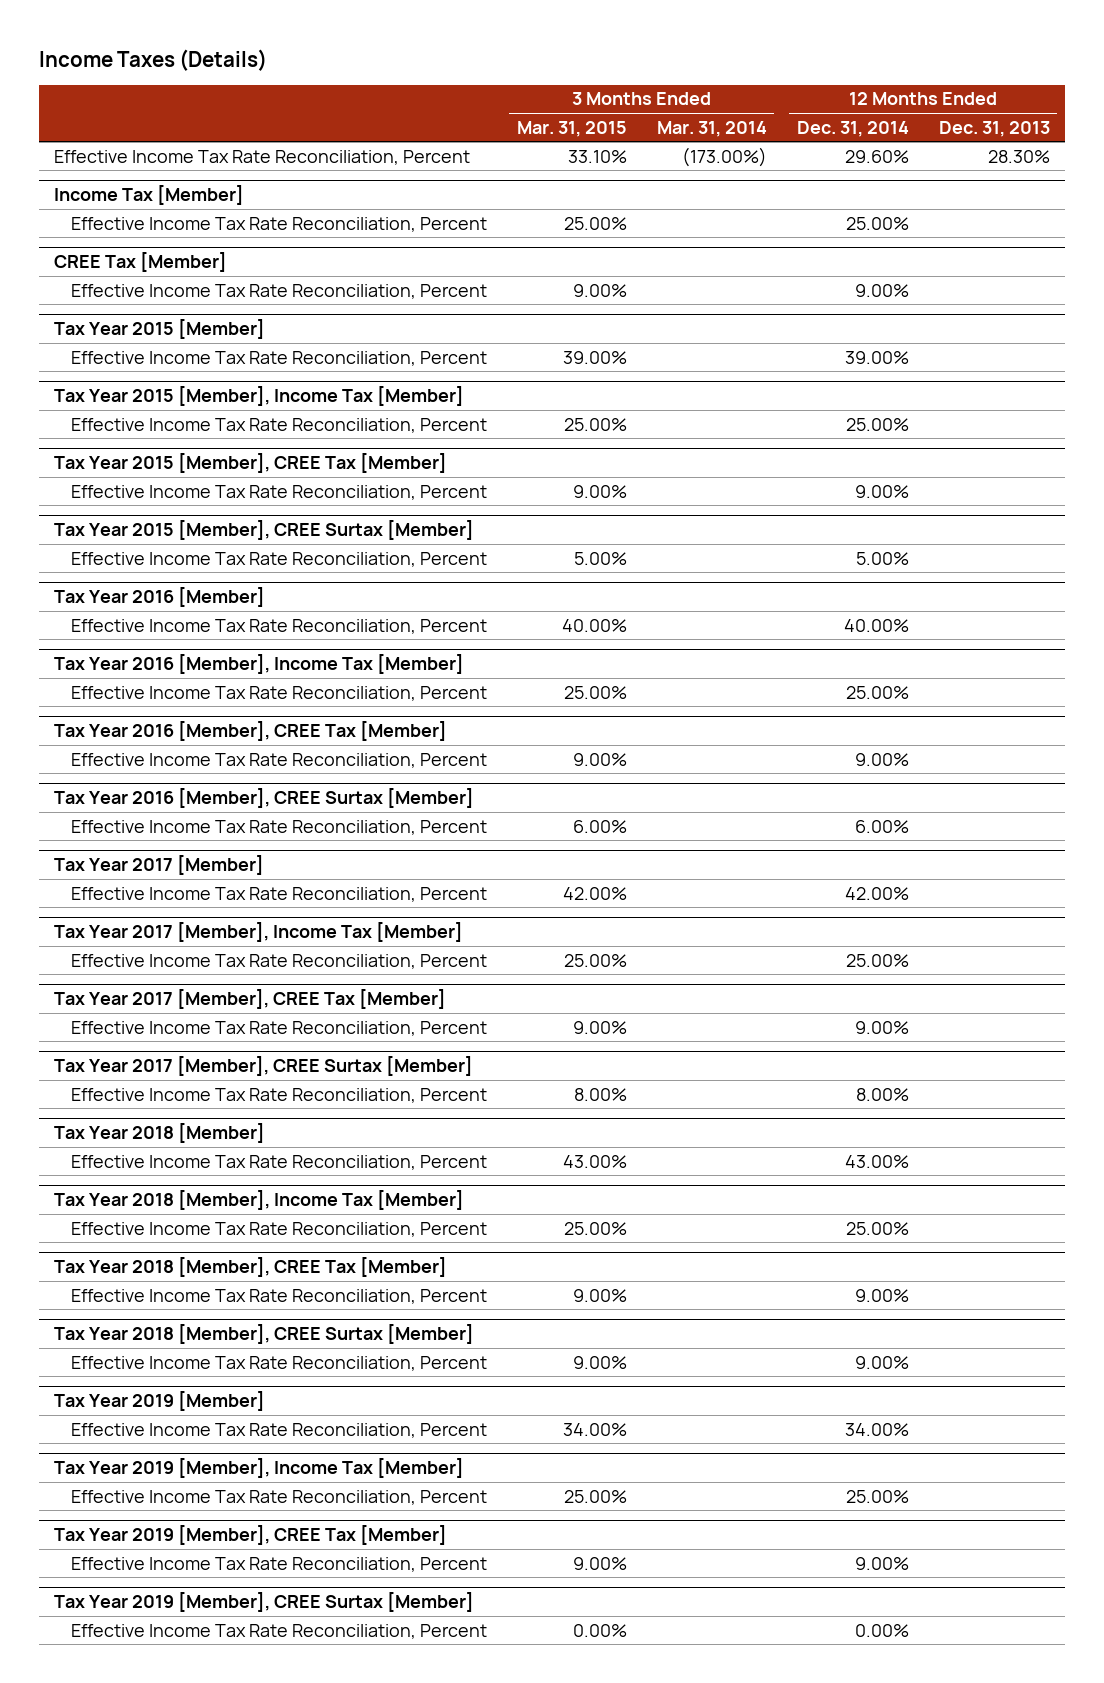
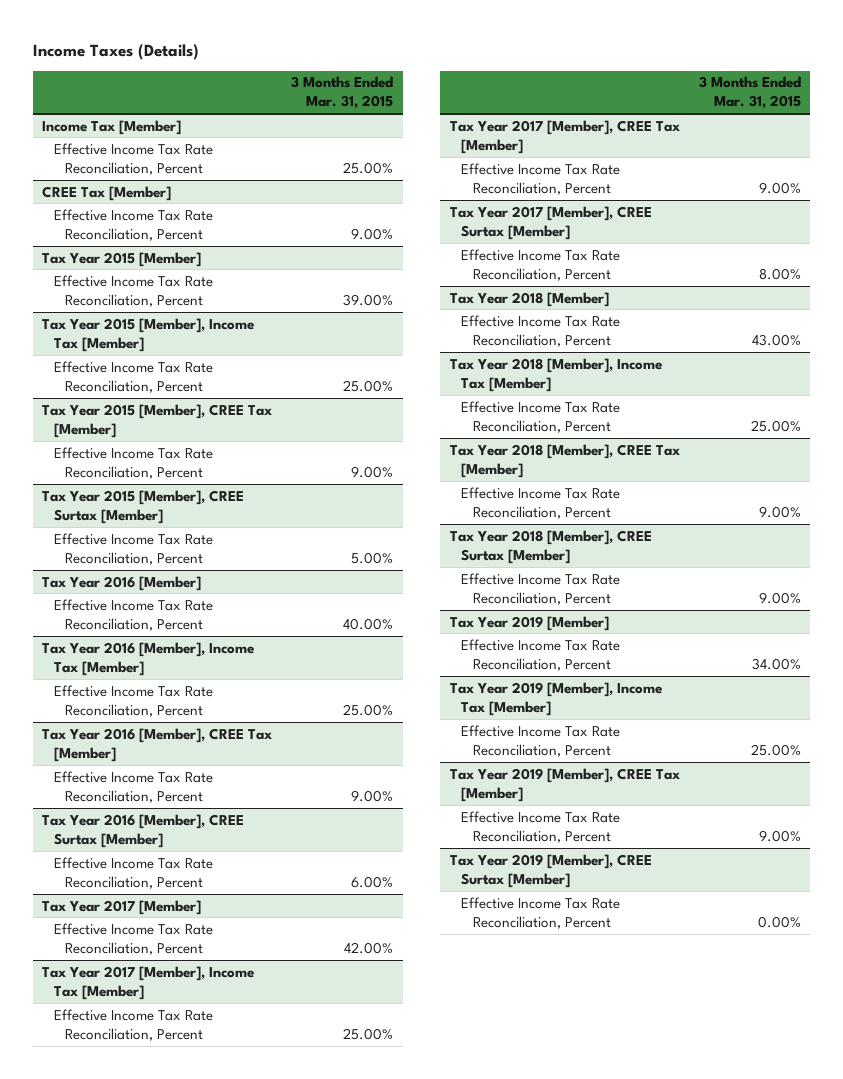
- | 3 Months Ended Mar. 31, 2015 | 3 Months Ended Mar. 31, 2014 | 12 Months Ended Dec. 31, 2014 | 12 Months Ended Dec. 31, 2013
+ | 3 Months Ended Mar. 31, 2015
- Effective Income Tax Rate Reconciliation, Percent | 33.10% | (173.00%) | 29.60% | 28.30%

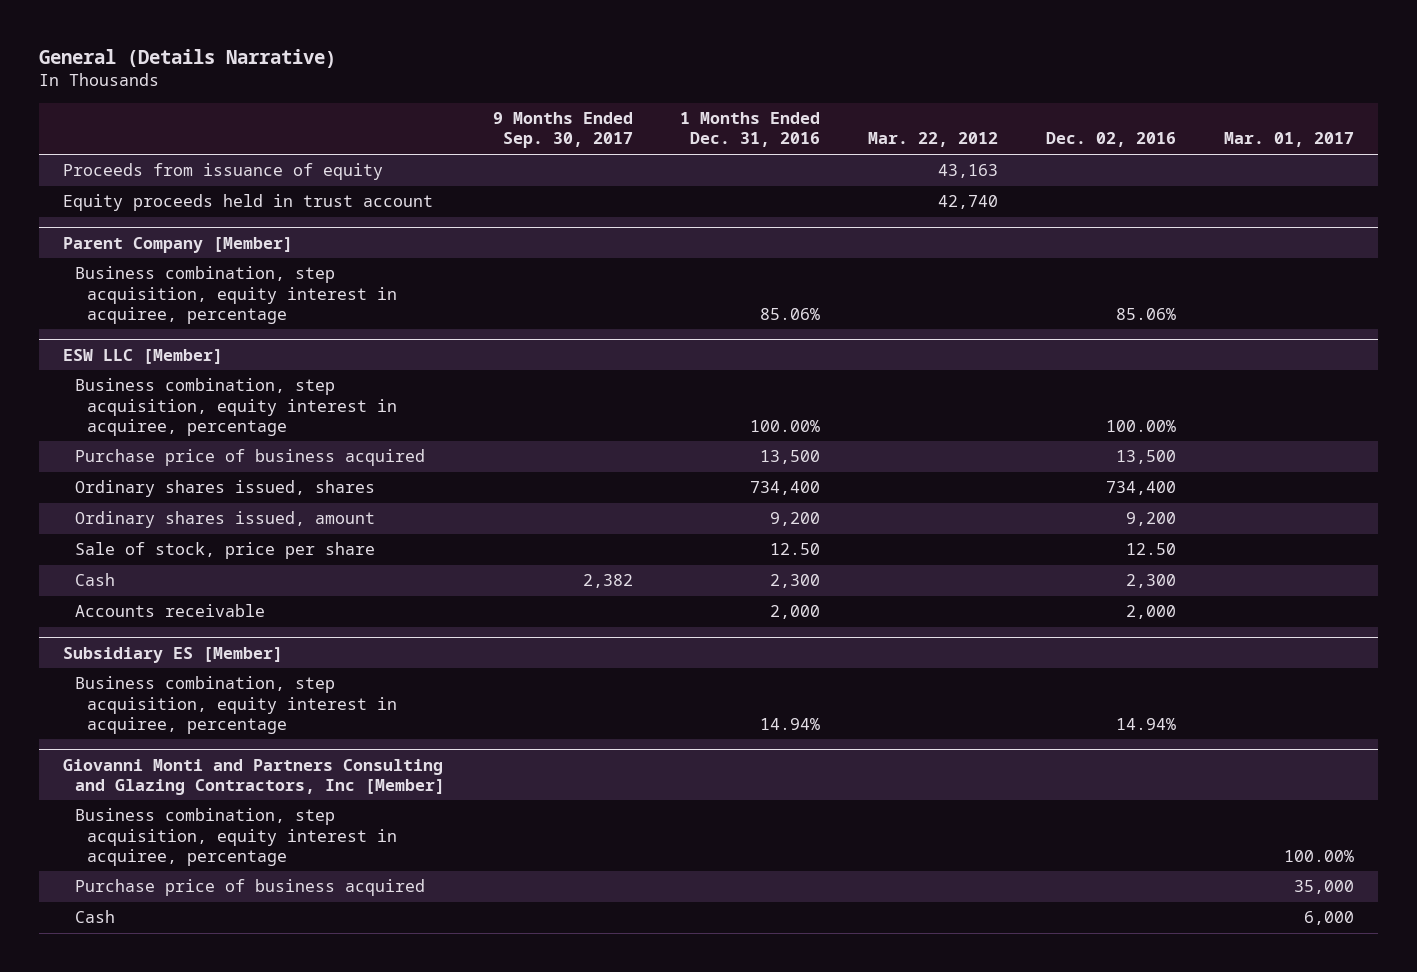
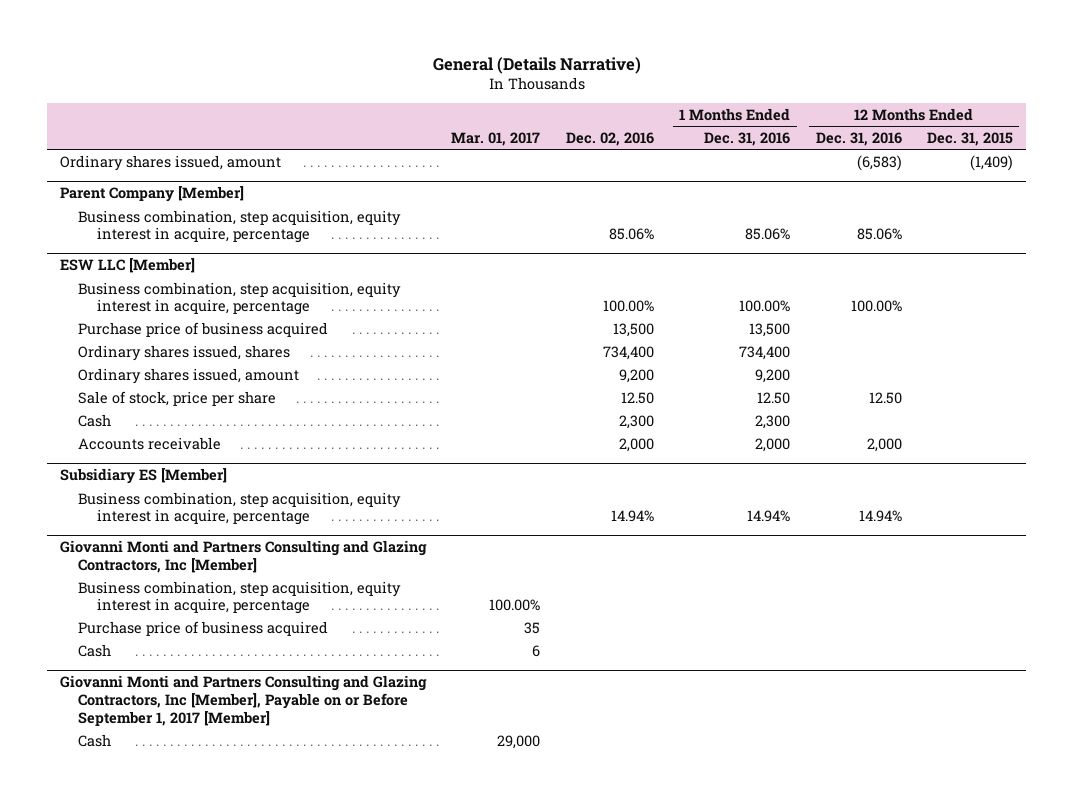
- | 9 Months Ended Sep. 30, 2017 | 1 Months Ended Dec. 31, 2016 | Mar. 22, 2012 | Dec. 02, 2016 | Mar. 01, 2017
+ | Mar. 01, 2017 | Dec. 02, 2016 | 1 Months Ended Dec. 31, 2016 | 12 Months Ended Dec. 31, 2016 | 12 Months Ended Dec. 31, 2015
- Proceeds from issuance of equity | | | 43,163 | |
- Equity proceeds held in trust account | | | 42,740 | |
+ Ordinary shares issued, amount | | | | (6,583) | (1,409)
@ Parent Company [Member]
- Business combination, step acquisition, equity interest in acquiree, percentage | | 85.06% | | 85.06% |
+ Business combination, step acquisition, equity interest in acquire, percentage | | 85.06% | 85.06% | 85.06% |
@ ESW LLC [Member]
- Business combination, step acquisition, equity interest in acquiree, percentage | | 100.00% | | 100.00% |
+ Business combination, step acquisition, equity interest in acquire, percentage | | 100.00% | 100.00% | 100.00% |
@ Subsidiary ES [Member]
- Business combination, step acquisition, equity interest in acquiree, percentage | | 14.94% | | 14.94% |
+ Business combination, step acquisition, equity interest in acquire, percentage | | 14.94% | 14.94% | 14.94% |
@ Giovanni Monti and Partners Consulting and Glazing Contractors, Inc [Member]
- Business combination, step acquisition, equity interest in acquiree, percentage | | | | | 100.00%
- Purchase price of business acquired | | | | | 35,000
- Cash | | | | | 6,000
+ Business combination, step acquisition, equity interest in acquire, percentage | 100.00% | | | |
+ Purchase price of business acquired | 35 | | | |
+ Cash | 6 | | | |
+ Giovanni Monti and Partners Consulting and Glazing Contractors, Inc [Member], Payable on or Before September 1, 2017 [Member]
+ Cash | 29,000 | | | |

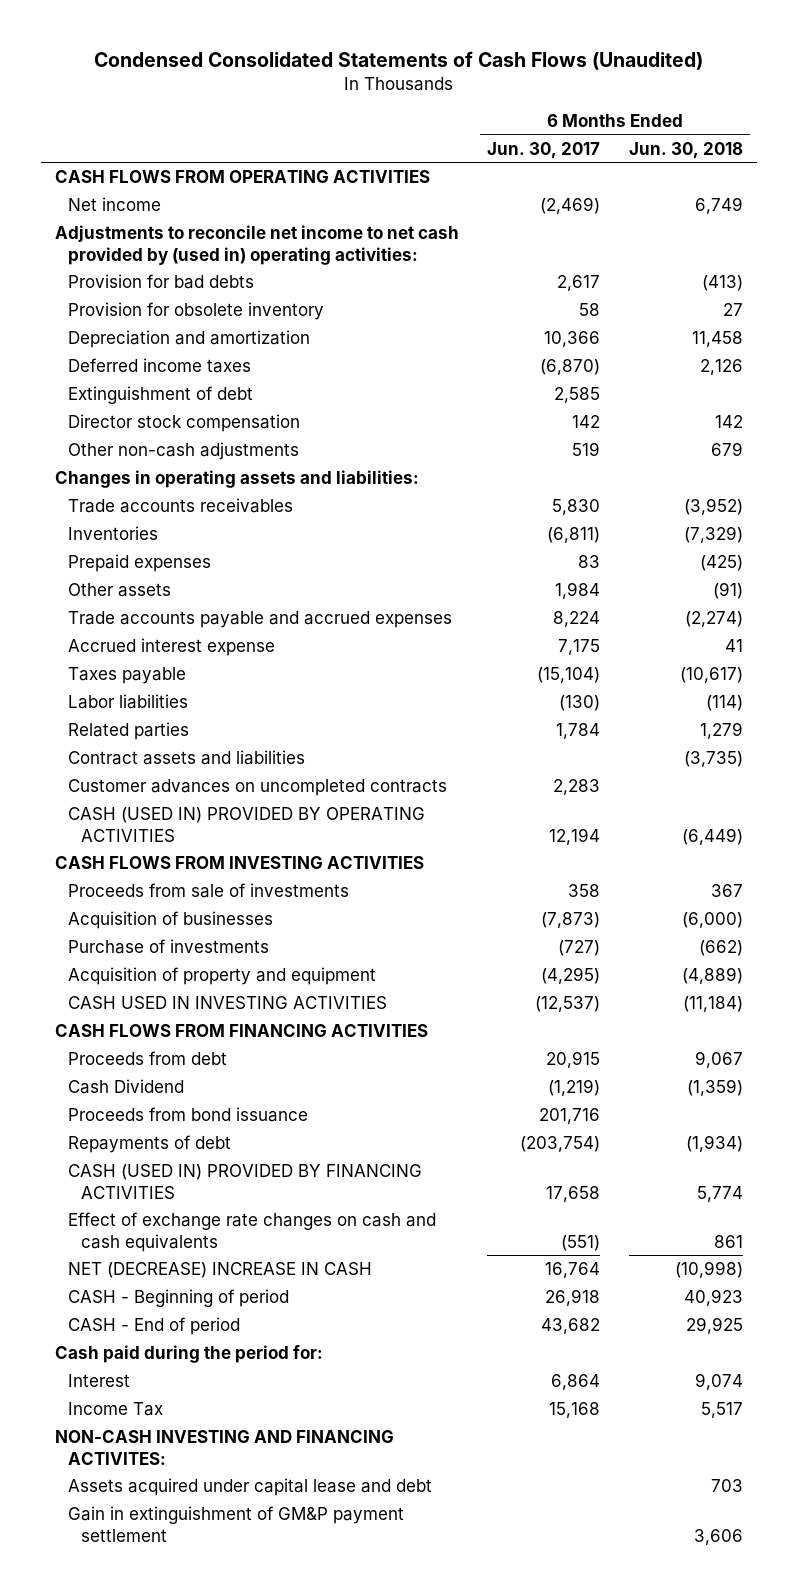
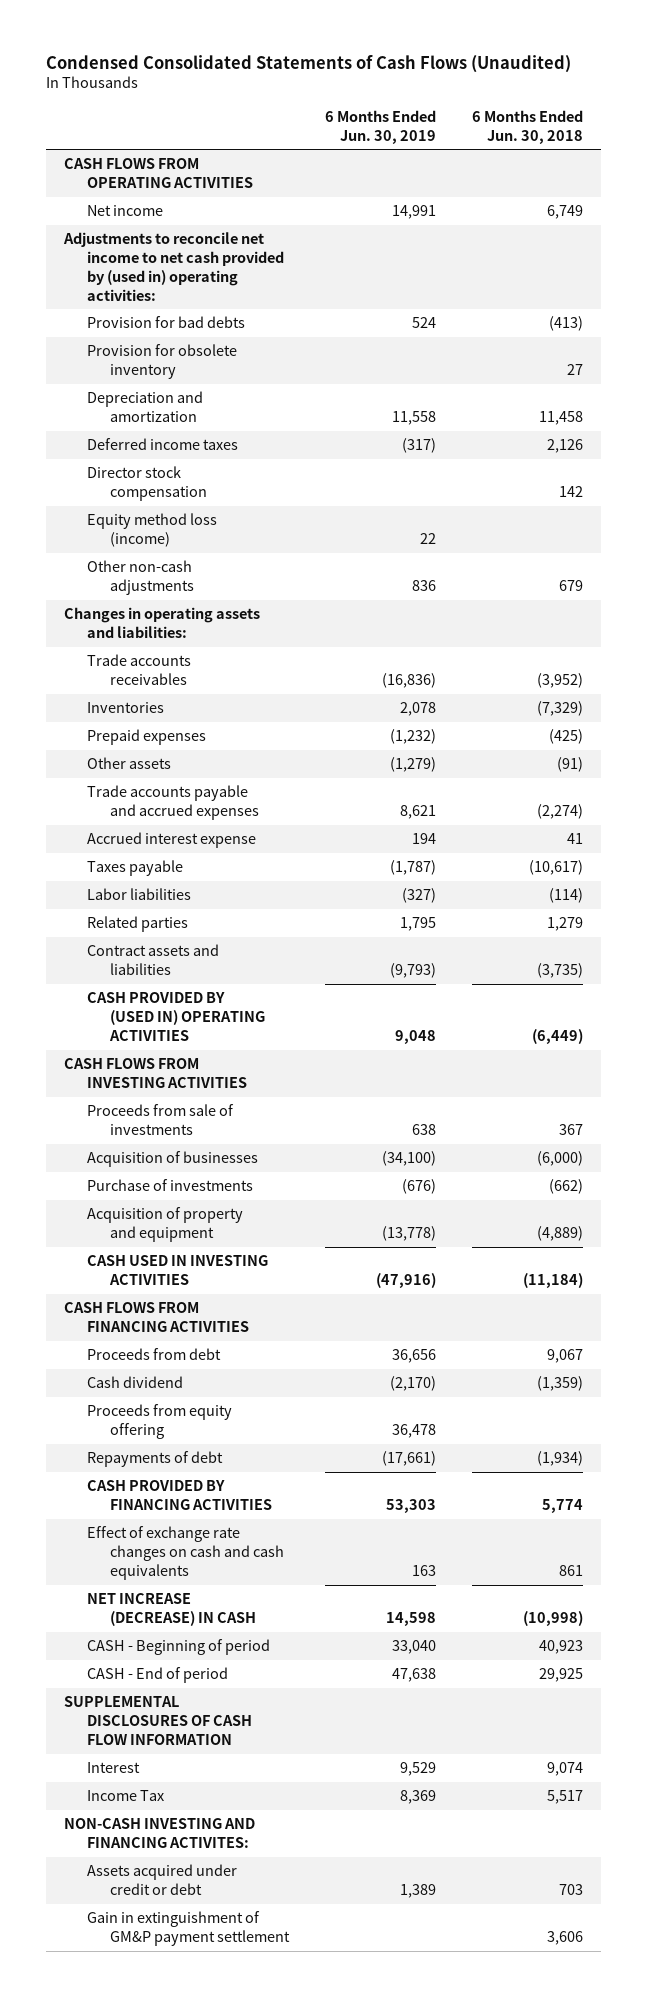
- | 6 Months Ended Jun. 30, 2017 | 6 Months Ended Jun. 30, 2018
+ | 6 Months Ended Jun. 30, 2019 | 6 Months Ended Jun. 30, 2018
- Extinguishment of debt | 2,585 |
+ Equity method loss (income) | 22 |
- Customer advances on uncompleted contracts | 2,283 |
- CASH (USED IN) PROVIDED BY OPERATING ACTIVITIES | 12,194 | (6,449)
+ CASH PROVIDED BY (USED IN) OPERATING ACTIVITIES | 9,048 | (6,449)
- Cash Dividend | (1,219) | (1,359)
- Proceeds from bond issuance | 201,716 |
+ Cash dividend | (2,170) | (1,359)
+ Proceeds from equity offering | 36,478 |
- CASH (USED IN) PROVIDED BY FINANCING ACTIVITIES | 17,658 | 5,774
+ CASH PROVIDED BY FINANCING ACTIVITIES | 53,303 | 5,774
- NET (DECREASE) INCREASE IN CASH | 16,764 | (10,998)
+ NET INCREASE (DECREASE) IN CASH | 14,598 | (10,998)
- Cash paid during the period for:
+ SUPPLEMENTAL DISCLOSURES OF CASH FLOW INFORMATION
- Assets acquired under capital lease and debt | | 703
+ Assets acquired under credit or debt | 1,389 | 703

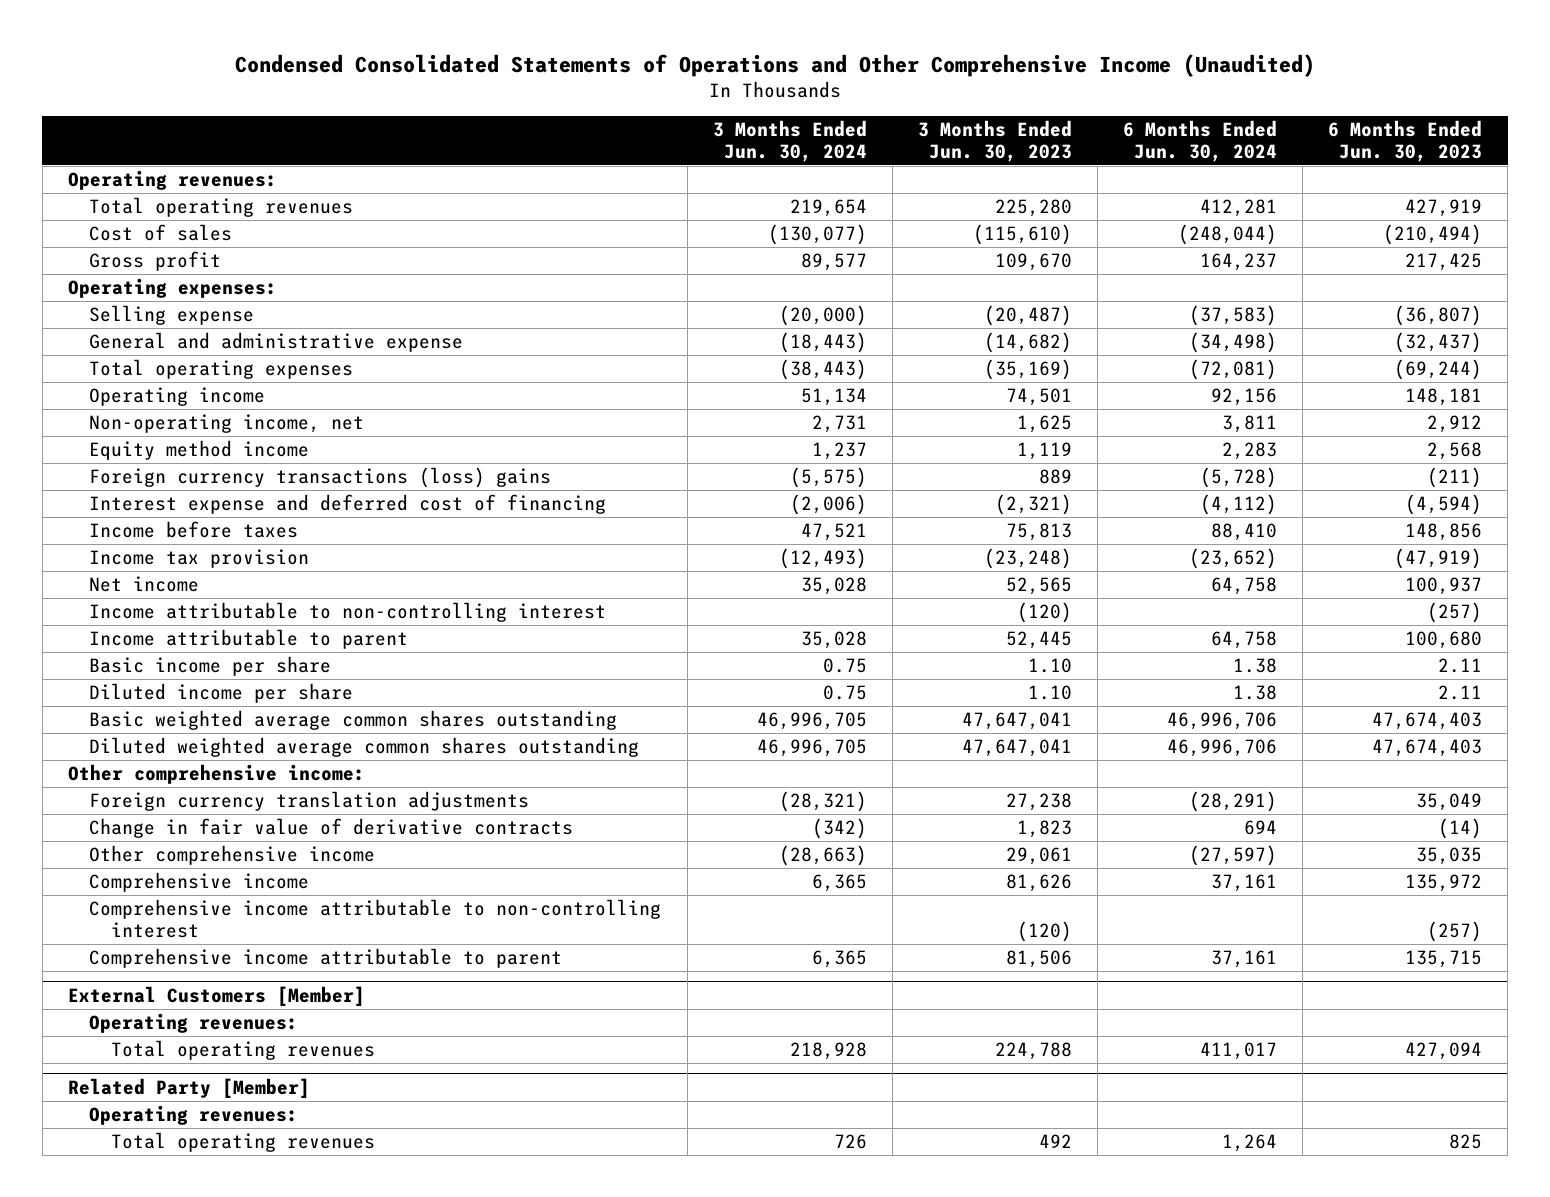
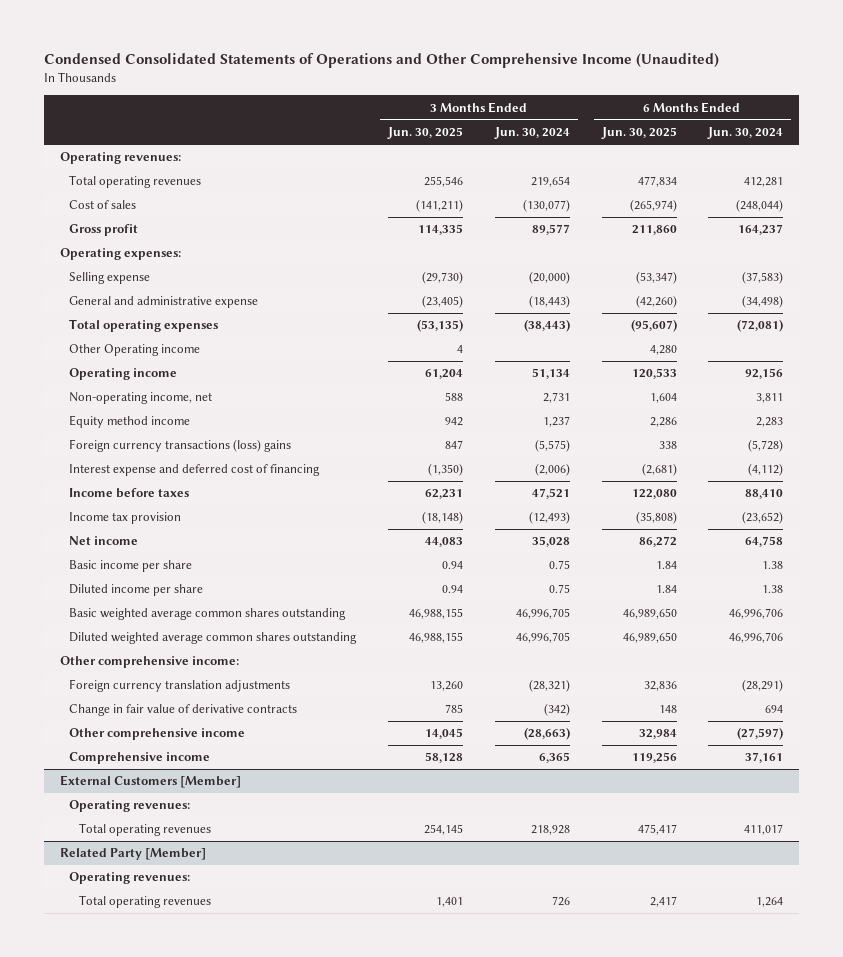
- | 3 Months Ended Jun. 30, 2024 | 3 Months Ended Jun. 30, 2023 | 6 Months Ended Jun. 30, 2024 | 6 Months Ended Jun. 30, 2023
+ | 3 Months Ended Jun. 30, 2025 | 3 Months Ended Jun. 30, 2024 | 6 Months Ended Jun. 30, 2025 | 6 Months Ended Jun. 30, 2024
+ Other Operating income | 4 | | 4,280 |
- Income attributable to non-controlling interest | | (120) | | (257)
- Income attributable to parent | 35,028 | 52,445 | 64,758 | 100,680
- Comprehensive income attributable to non-controlling interest | | (120) | | (257)
- Comprehensive income attributable to parent | 6,365 | 81,506 | 37,161 | 135,715

